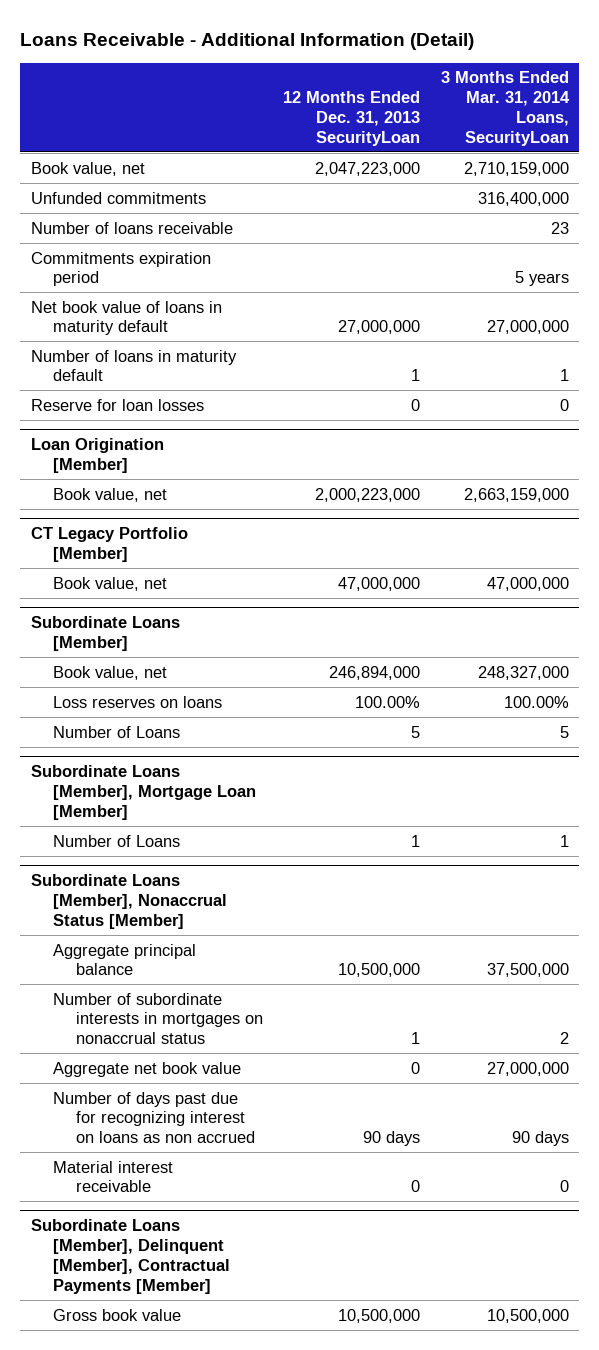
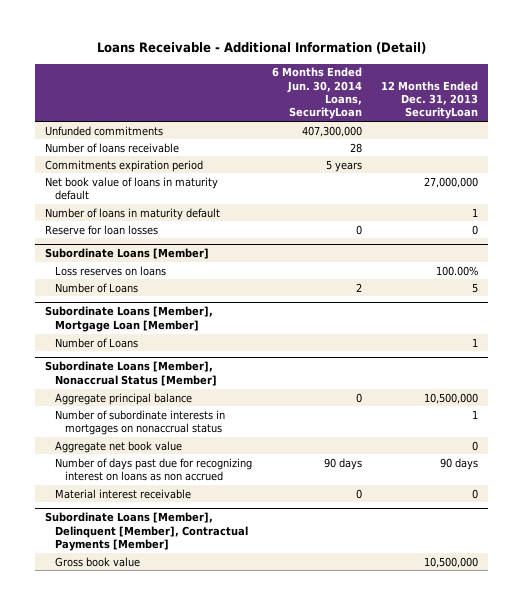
- | 12 Months Ended Dec. 31, 2013 SecurityLoan | 3 Months Ended Mar. 31, 2014 Loans, SecurityLoan
+ | 6 Months Ended Jun. 30, 2014 Loans, SecurityLoan | 12 Months Ended Dec. 31, 2013 SecurityLoan
- Book value, net | 2,047,223,000 | 2,710,159,000
- Loan Origination [Member]
- Book value, net | 2,000,223,000 | 2,663,159,000
- CT Legacy Portfolio [Member]
- Book value, net | 47,000,000 | 47,000,000
@ Subordinate Loans [Member]
- Book value, net | 246,894,000 | 248,327,000

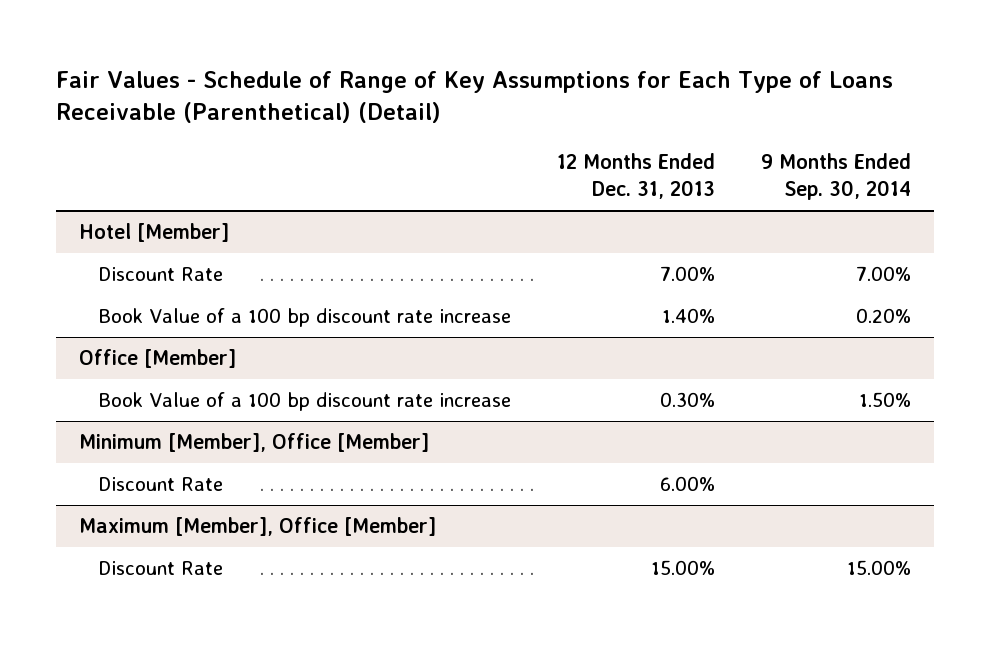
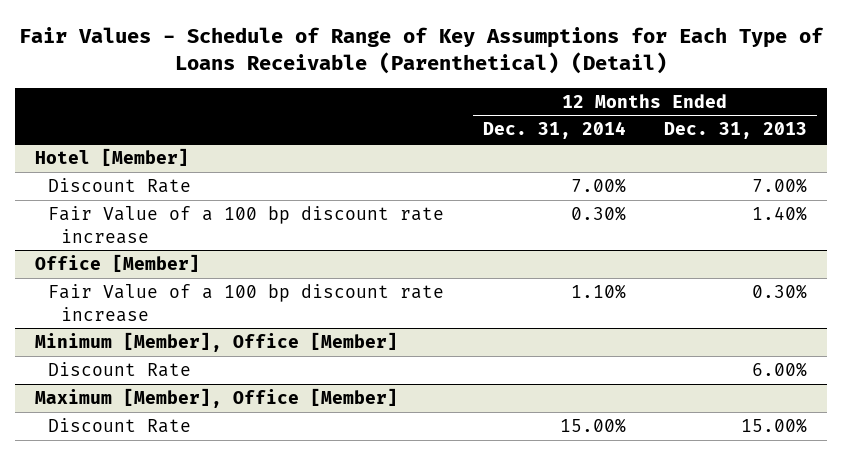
- | 12 Months Ended Dec. 31, 2013 | 9 Months Ended Sep. 30, 2014
+ | 12 Months Ended Dec. 31, 2014 | 12 Months Ended Dec. 31, 2013
@ Hotel [Member]
- Book Value of a 100 bp discount rate increase | 1.40% | 0.20%
+ Fair Value of a 100 bp discount rate increase | 0.30% | 1.40%
@ Office [Member]
- Book Value of a 100 bp discount rate increase | 0.30% | 1.50%
+ Fair Value of a 100 bp discount rate increase | 1.10% | 0.30%

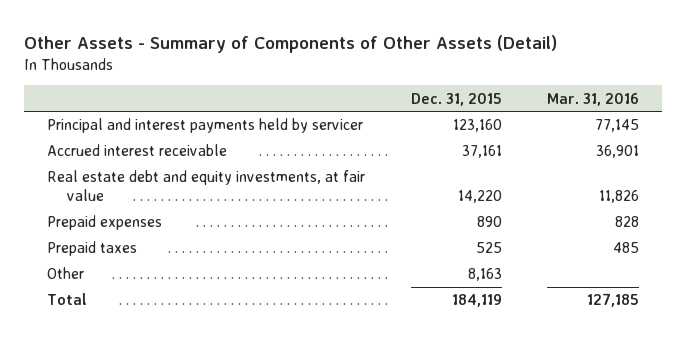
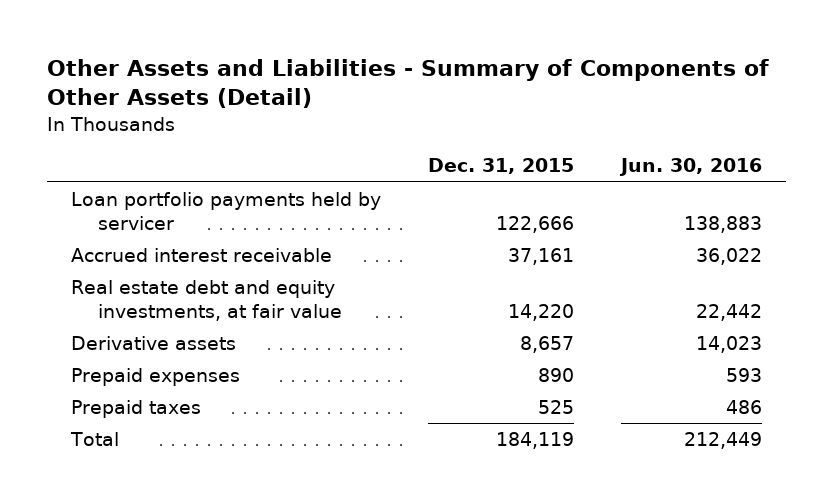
- Other Assets - Summary of Components of Other Assets (Detail)
+ Other Assets and Liabilities - Summary of Components of Other Assets (Detail)
- | Dec. 31, 2015 | Mar. 31, 2016
+ | Dec. 31, 2015 | Jun. 30, 2016
- Principal and interest payments held by servicer | 123,160 | 77,145
+ Loan portfolio payments held by servicer | 122,666 | 138,883
+ Derivative assets | 8,657 | 14,023
- Other | 8,163 |

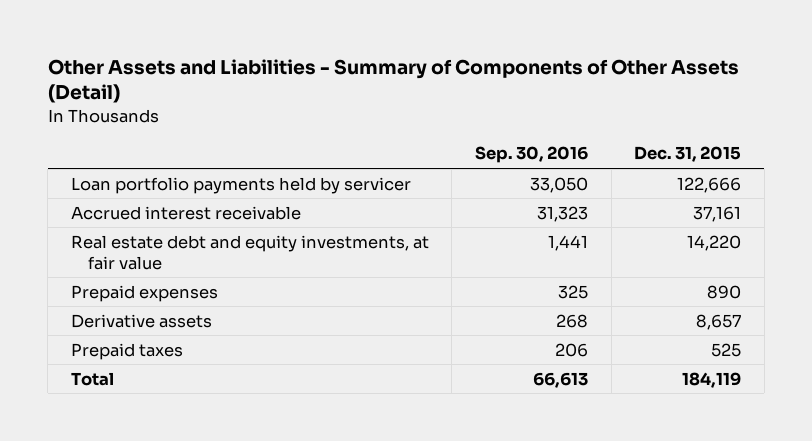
- | Dec. 31, 2015 | Jun. 30, 2016
+ | Sep. 30, 2016 | Dec. 31, 2015
moved down: Derivative assets | 268 | 8,657

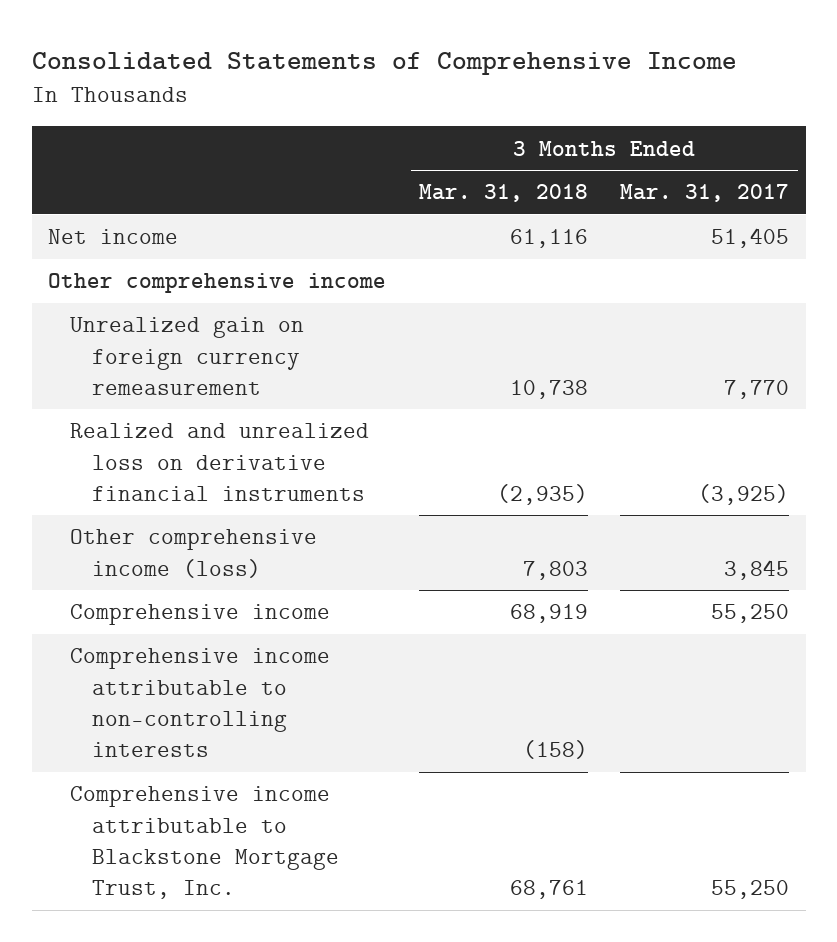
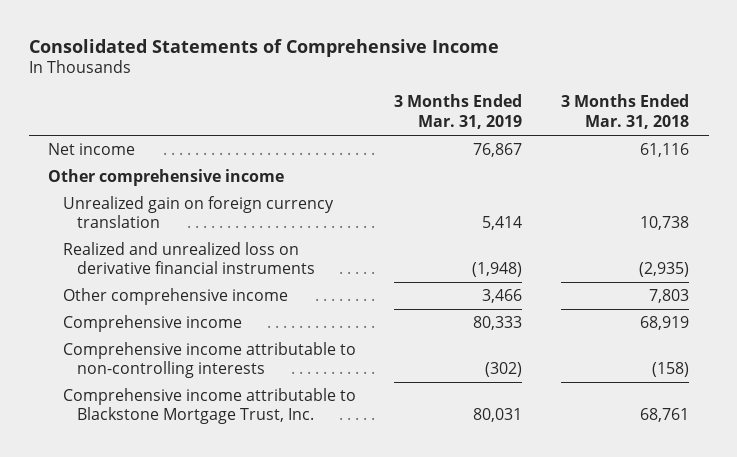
- | 3 Months Ended Mar. 31, 2018 | 3 Months Ended Mar. 31, 2017
+ | 3 Months Ended Mar. 31, 2019 | 3 Months Ended Mar. 31, 2018
- Unrealized gain on foreign currency remeasurement | 10,738 | 7,770
+ Unrealized gain on foreign currency translation | 5,414 | 10,738
- Other comprehensive income (loss) | 7,803 | 3,845
+ Other comprehensive income | 3,466 | 7,803

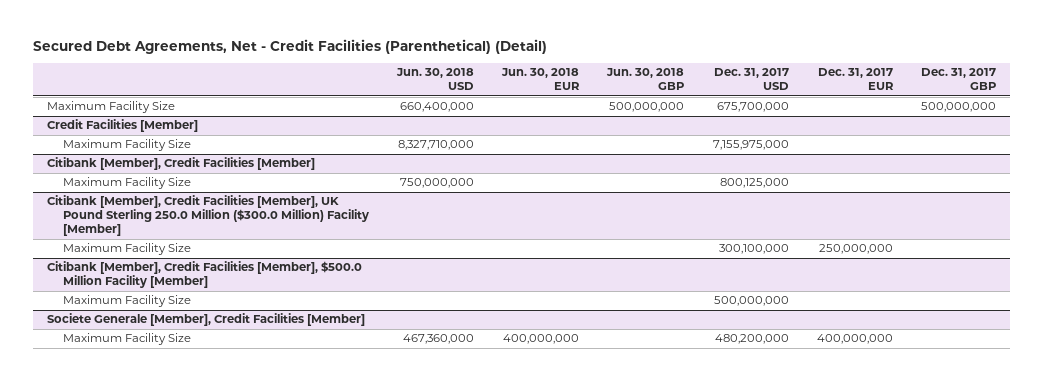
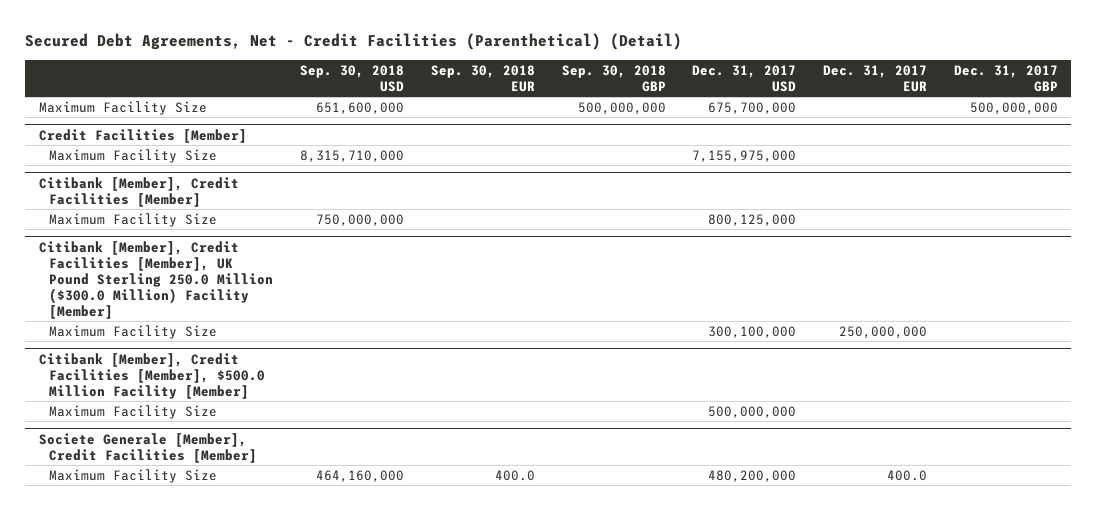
- | Jun. 30, 2018 USD | Jun. 30, 2018 EUR | Jun. 30, 2018 GBP | Dec. 31, 2017 USD | Dec. 31, 2017 EUR | Dec. 31, 2017 GBP
+ | Sep. 30, 2018 USD | Sep. 30, 2018 EUR | Sep. 30, 2018 GBP | Dec. 31, 2017 USD | Dec. 31, 2017 EUR | Dec. 31, 2017 GBP
@ Societe Generale [Member], Credit Facilities [Member]
- Maximum Facility Size | 467,360,000 | 400,000,000 | | 480,200,000 | 400,000,000 |
+ Maximum Facility Size | 464,160,000 | 400.0 | | 480,200,000 | 400.0 |

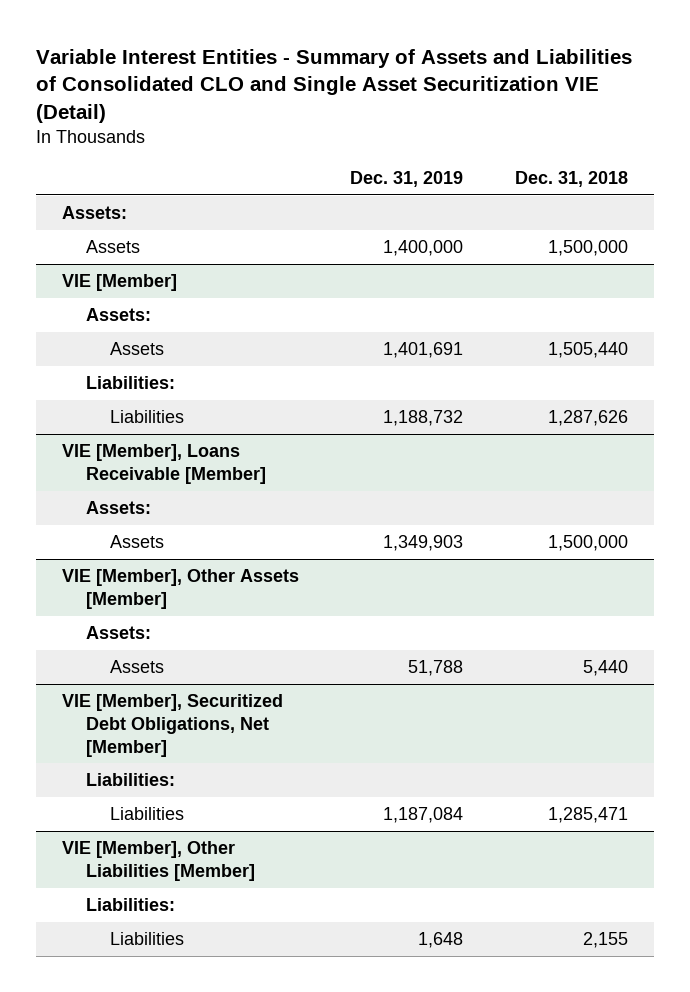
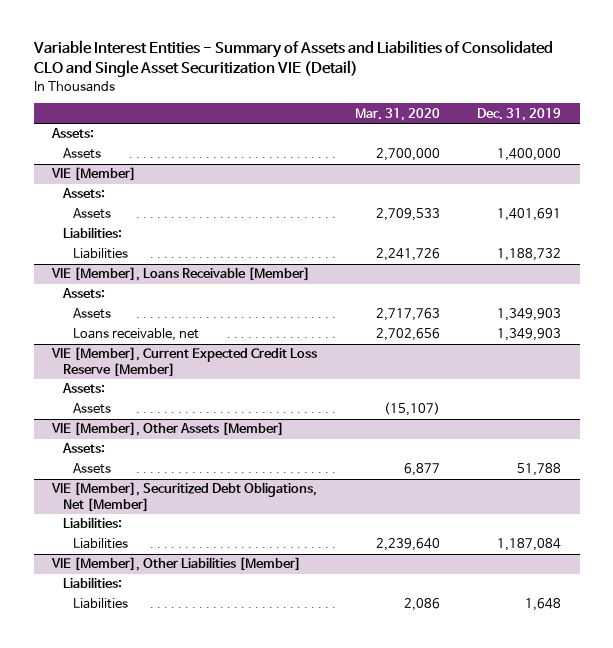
- | Dec. 31, 2019 | Dec. 31, 2018
+ | Mar. 31, 2020 | Dec. 31, 2019
@ VIE [Member], Loans Receivable [Member]
+ Loans receivable, net | 2,702,656 | 1,349,903
+ VIE [Member], Current Expected Credit Loss Reserve [Member]
+ Assets:
+ Assets | (15,107) |

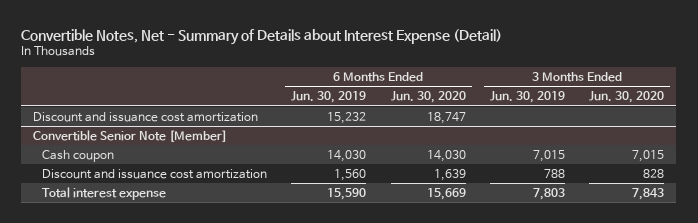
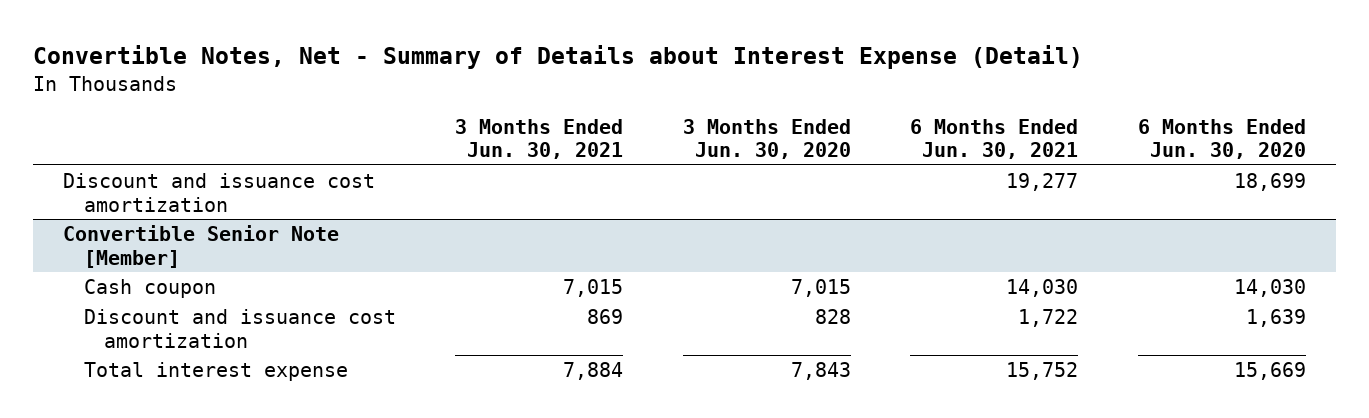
- | 6 Months Ended Jun. 30, 2019 | 6 Months Ended Jun. 30, 2020 | 3 Months Ended Jun. 30, 2019 | 3 Months Ended Jun. 30, 2020
+ | 3 Months Ended Jun. 30, 2021 | 3 Months Ended Jun. 30, 2020 | 6 Months Ended Jun. 30, 2021 | 6 Months Ended Jun. 30, 2020
- Discount and issuance cost amortization | 15,232 | 18,747 | |
+ Discount and issuance cost amortization | | | 19,277 | 18,699

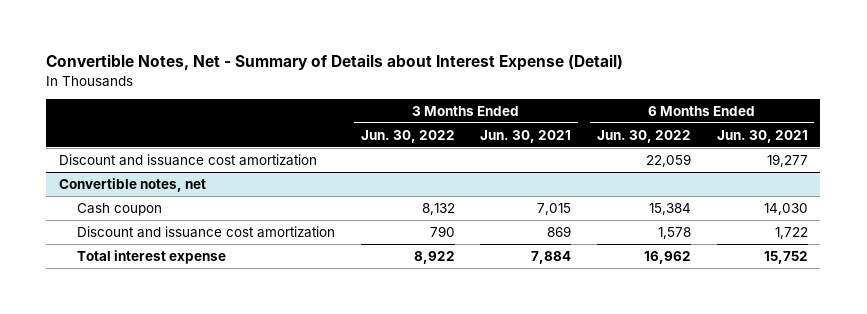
- | 3 Months Ended Jun. 30, 2021 | 3 Months Ended Jun. 30, 2020 | 6 Months Ended Jun. 30, 2021 | 6 Months Ended Jun. 30, 2020
+ | 3 Months Ended Jun. 30, 2022 | 3 Months Ended Jun. 30, 2021 | 6 Months Ended Jun. 30, 2022 | 6 Months Ended Jun. 30, 2021
- Convertible Senior Note [Member]
+ Convertible notes, net

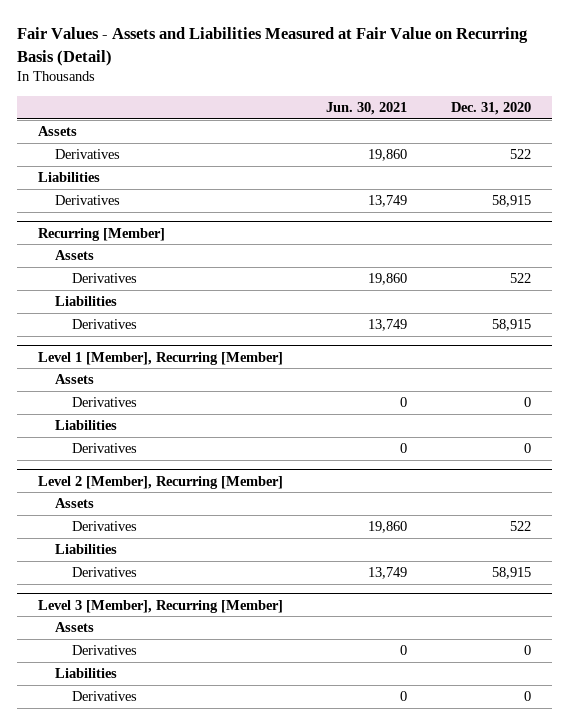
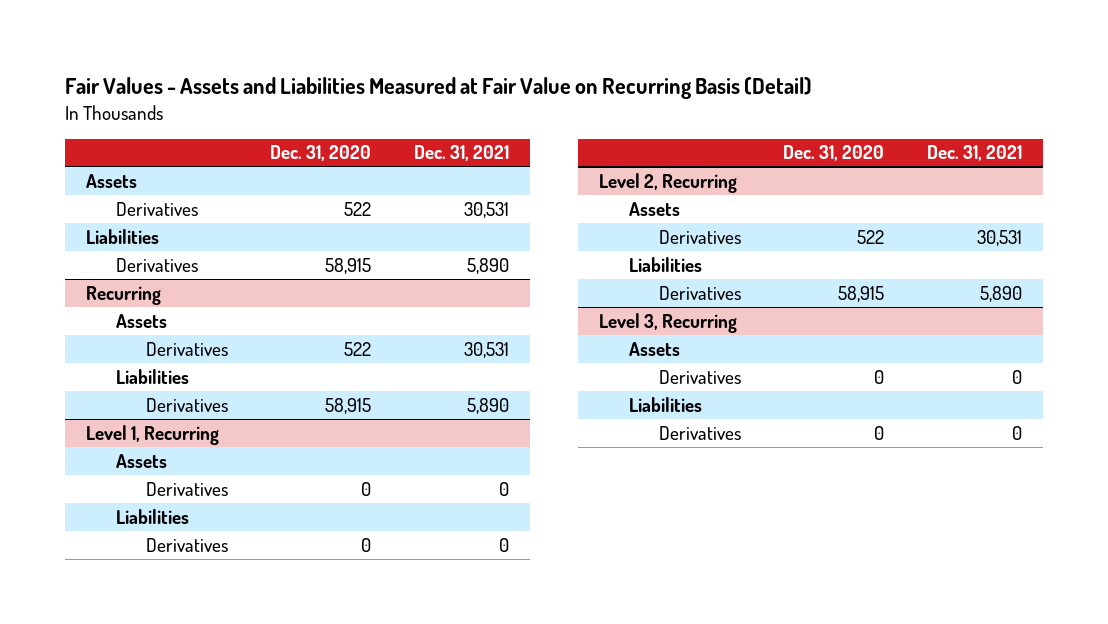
- | Jun. 30, 2021 | Dec. 31, 2020
+ | Dec. 31, 2020 | Dec. 31, 2021
- Recurring [Member]
+ Recurring
- Level 1 [Member], Recurring [Member]
+ Level 1, Recurring
- Level 2 [Member], Recurring [Member]
+ Level 2, Recurring
- Level 3 [Member], Recurring [Member]
+ Level 3, Recurring

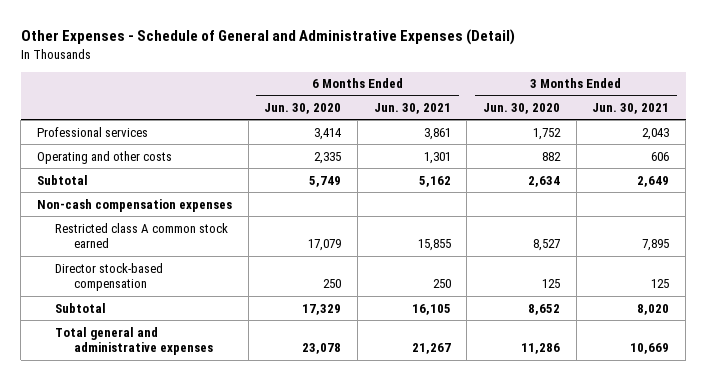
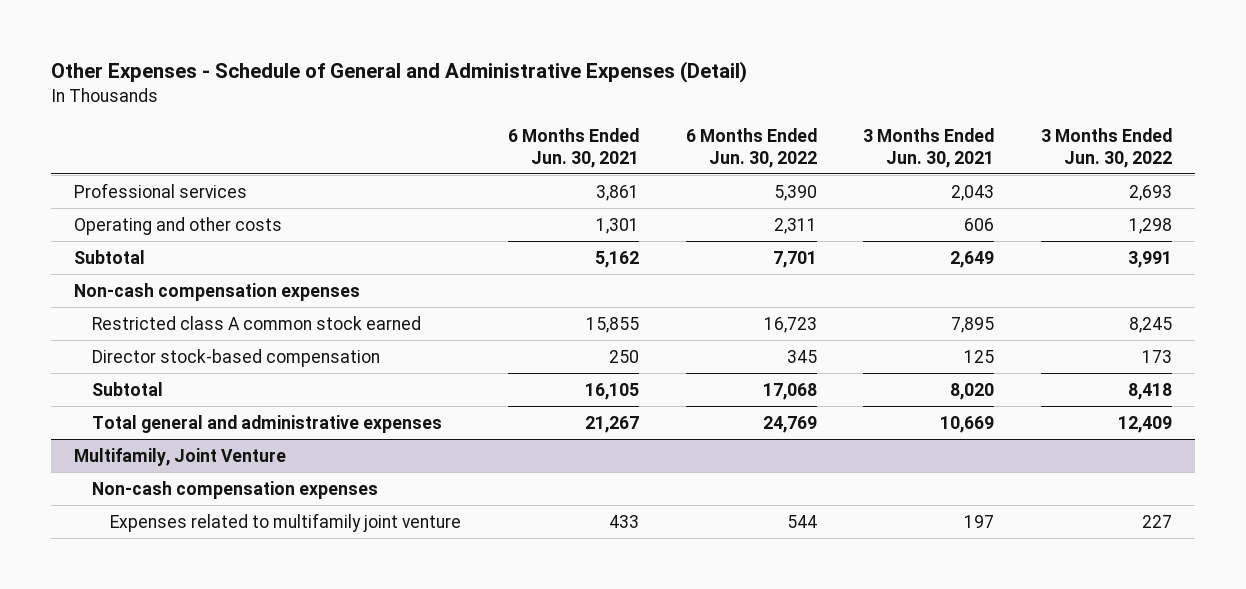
- | 6 Months Ended Jun. 30, 2020 | 6 Months Ended Jun. 30, 2021 | 3 Months Ended Jun. 30, 2020 | 3 Months Ended Jun. 30, 2021
+ | 6 Months Ended Jun. 30, 2021 | 6 Months Ended Jun. 30, 2022 | 3 Months Ended Jun. 30, 2021 | 3 Months Ended Jun. 30, 2022
+ Multifamily, Joint Venture
+ Non-cash compensation expenses
+ Expenses related to multifamily joint venture | 433 | 544 | 197 | 227

